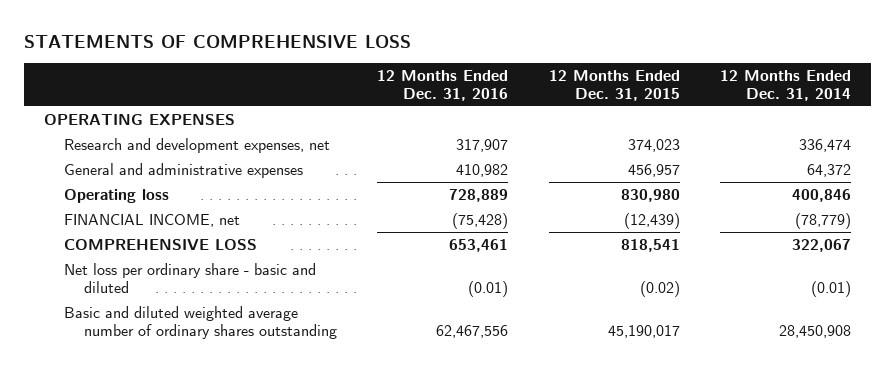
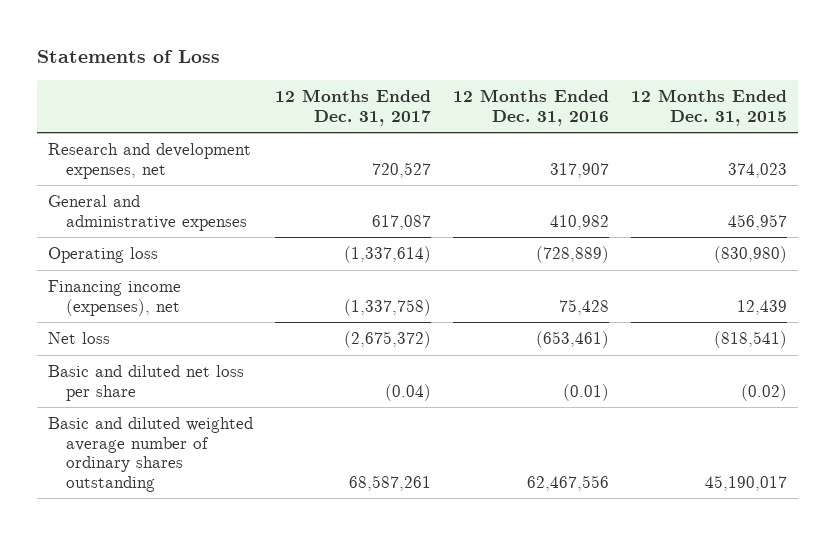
- STATEMENTS OF COMPREHENSIVE LOSS
+ Statements of Loss
- | 12 Months Ended Dec. 31, 2016 | 12 Months Ended Dec. 31, 2015 | 12 Months Ended Dec. 31, 2014
+ | 12 Months Ended Dec. 31, 2017 | 12 Months Ended Dec. 31, 2016 | 12 Months Ended Dec. 31, 2015
- OPERATING EXPENSES
- Operating loss | 728,889 | 830,980 | 400,846
- FINANCIAL INCOME, net | (75,428) | (12,439) | (78,779)
- COMPREHENSIVE LOSS | 653,461 | 818,541 | 322,067
- Net loss per ordinary share - basic and diluted | (0.01) | (0.02) | (0.01)
+ Operating loss | (1,337,614) | (728,889) | (830,980)
+ Financing income (expenses), net | (1,337,758) | 75,428 | 12,439
+ Net loss | (2,675,372) | (653,461) | (818,541)
+ Basic and diluted net loss per share | (0.04) | (0.01) | (0.02)

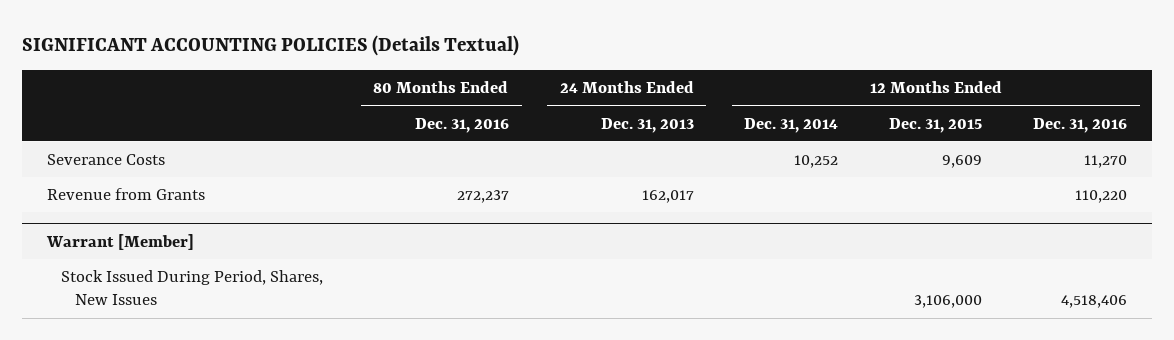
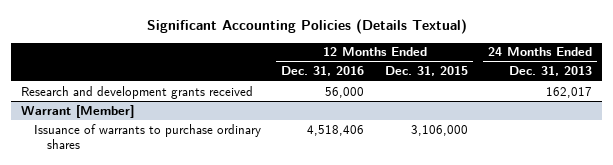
- SIGNIFICANT ACCOUNTING POLICIES (Details Textual)
+ Significant Accounting Policies (Details Textual)
- | 80 Months Ended Dec. 31, 2016 | 24 Months Ended Dec. 31, 2013 | 12 Months Ended Dec. 31, 2014 | 12 Months Ended Dec. 31, 2015 | 12 Months Ended Dec. 31, 2016
+ | 12 Months Ended Dec. 31, 2016 | 12 Months Ended Dec. 31, 2015 | 24 Months Ended Dec. 31, 2013
- Severance Costs | | | 10,252 | 9,609 | 11,270
- Revenue from Grants | 272,237 | 162,017 | | | 110,220
+ Research and development grants received | 56,000 | | 162,017
@ Warrant [Member]
- Stock Issued During Period, Shares, New Issues | | | | 3,106,000 | 4,518,406
+ Issuance of warrants to purchase ordinary shares | 4,518,406 | 3,106,000 |

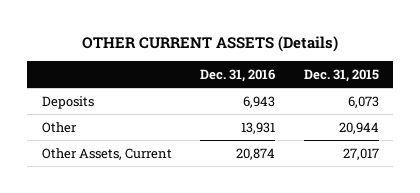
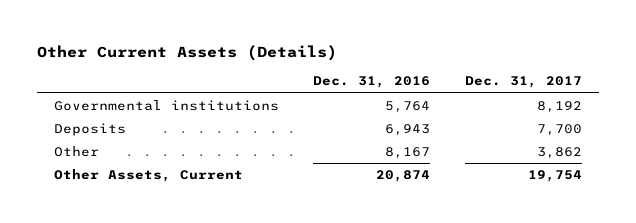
- OTHER CURRENT ASSETS (Details)
+ Other Current Assets (Details)
- | Dec. 31, 2016 | Dec. 31, 2015
+ | Dec. 31, 2016 | Dec. 31, 2017
+ Governmental institutions | 5,764 | 8,192
- Other | 13,931 | 20,944
+ Other | 8,167 | 3,862

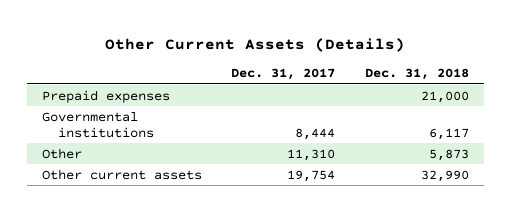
- | Dec. 31, 2016 | Dec. 31, 2017
+ | Dec. 31, 2017 | Dec. 31, 2018
- Governmental institutions | 5,764 | 8,192
- Deposits | 6,943 | 7,700
- Other | 8,167 | 3,862
- Other Assets, Current | 20,874 | 19,754
+ Prepaid expenses | | 21,000
+ Governmental institutions | 8,444 | 6,117
+ Other | 11,310 | 5,873
+ Other current assets | 19,754 | 32,990

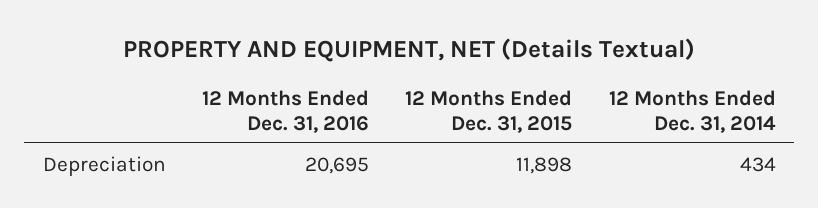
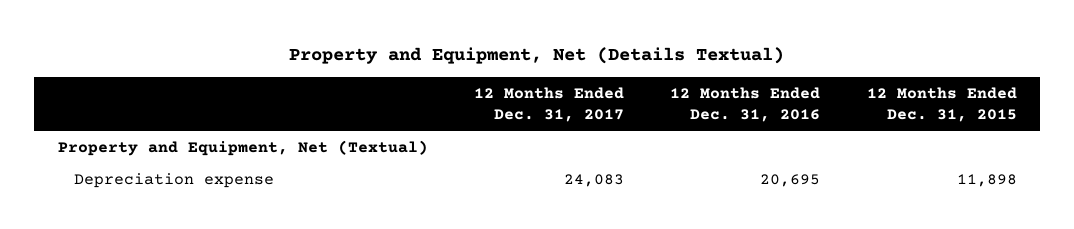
- PROPERTY AND EQUIPMENT, NET (Details Textual)
+ Property and Equipment, Net (Details Textual)
- | 12 Months Ended Dec. 31, 2016 | 12 Months Ended Dec. 31, 2015 | 12 Months Ended Dec. 31, 2014
+ | 12 Months Ended Dec. 31, 2017 | 12 Months Ended Dec. 31, 2016 | 12 Months Ended Dec. 31, 2015
- Depreciation | 20,695 | 11,898 | 434
+ Property and Equipment, Net (Textual)
+ Depreciation expense | 24,083 | 20,695 | 11,898

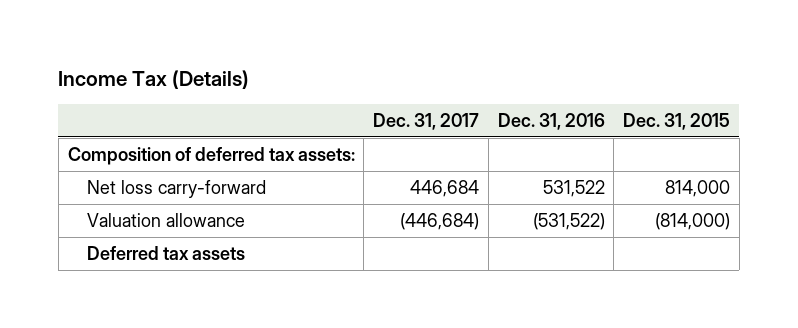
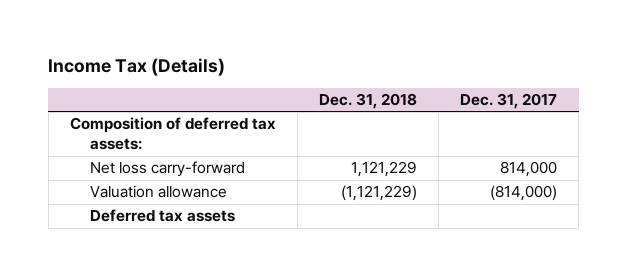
- | Dec. 31, 2017 | Dec. 31, 2016 | Dec. 31, 2015
+ | Dec. 31, 2018 | Dec. 31, 2017
- Net loss carry-forward | 446,684 | 531,522 | 814,000
- Valuation allowance | (446,684) | (531,522) | (814,000)
+ Net loss carry-forward | 1,121,229 | 814,000
+ Valuation allowance | (1,121,229) | (814,000)

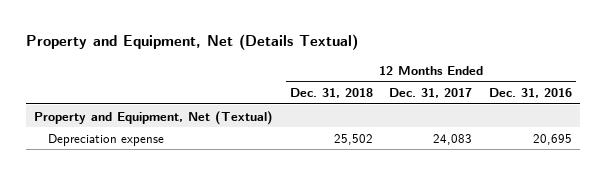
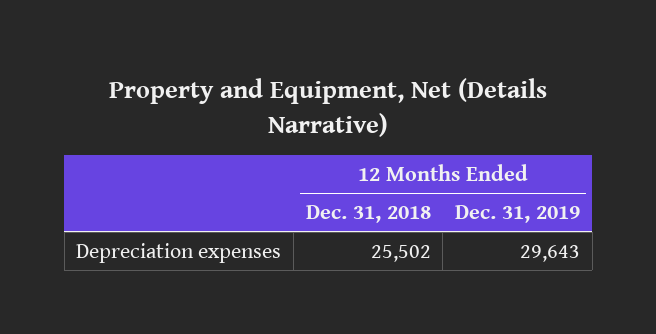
- Property and Equipment, Net (Details Textual)
+ Property and Equipment, Net (Details Narrative)
- | 12 Months Ended Dec. 31, 2018 | 12 Months Ended Dec. 31, 2017 | 12 Months Ended Dec. 31, 2016
+ | 12 Months Ended Dec. 31, 2018 | 12 Months Ended Dec. 31, 2019
- Property and Equipment, Net (Textual)
- Depreciation expense | 25,502 | 24,083 | 20,695
+ Depreciation expenses | 25,502 | 29,643

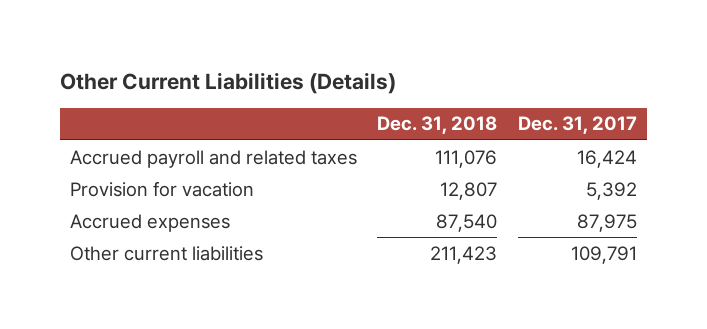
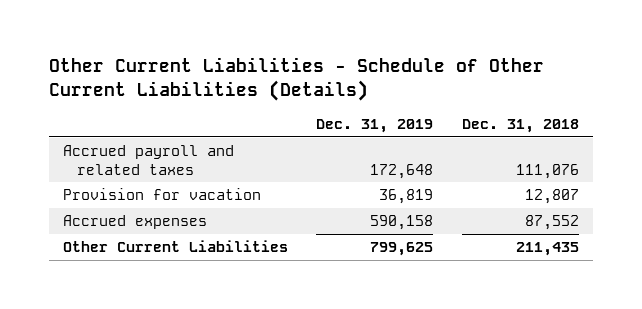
- Other Current Liabilities (Details)
+ Other Current Liabilities - Schedule of Other Current Liabilities (Details)
- | Dec. 31, 2018 | Dec. 31, 2017
+ | Dec. 31, 2019 | Dec. 31, 2018
- Accrued expenses | 87,540 | 87,975
- Other current liabilities | 211,423 | 109,791
+ Accrued expenses | 590,158 | 87,552
+ Other Current Liabilities | 799,625 | 211,435

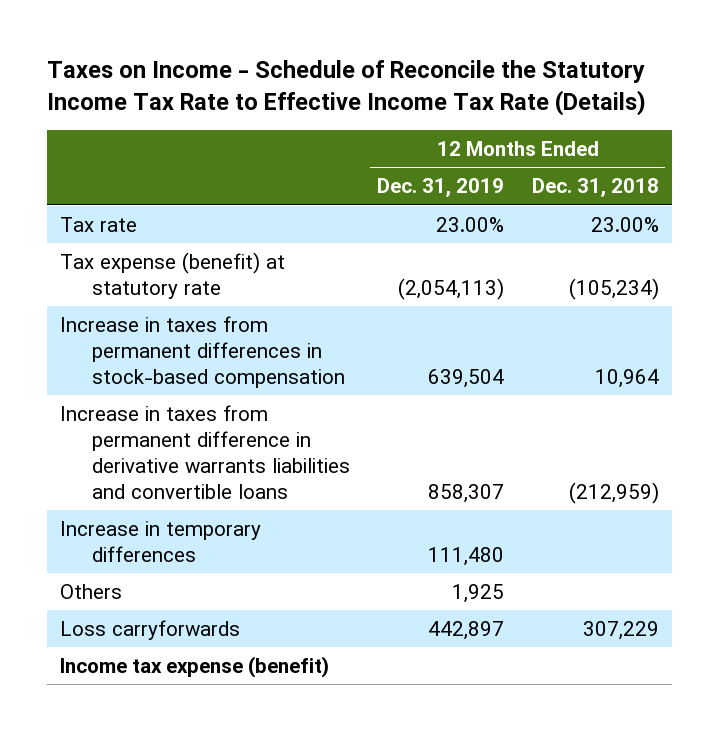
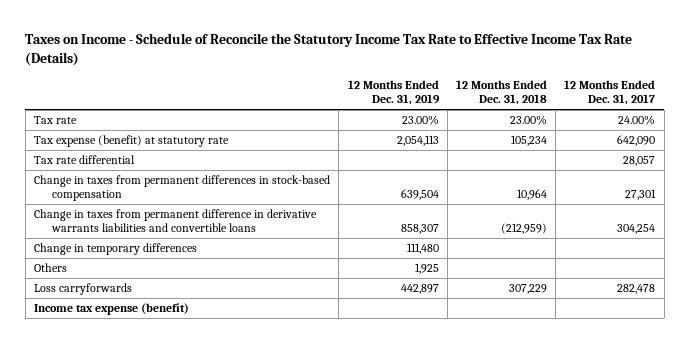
- | 12 Months Ended Dec. 31, 2019 | 12 Months Ended Dec. 31, 2018
+ | 12 Months Ended Dec. 31, 2019 | 12 Months Ended Dec. 31, 2018 | 12 Months Ended Dec. 31, 2017
- Tax expense (benefit) at statutory rate | (2,054,113) | (105,234)
- Increase in taxes from permanent differences in stock-based compensation | 639,504 | 10,964
- Increase in taxes from permanent difference in derivative warrants liabilities and convertible loans | 858,307 | (212,959)
- Increase in temporary differences | 111,480 |
+ Tax expense (benefit) at statutory rate | 2,054,113 | 105,234 | 642,090
+ Tax rate differential | | | 28,057
+ Change in taxes from permanent differences in stock-based compensation | 639,504 | 10,964 | 27,301
+ Change in taxes from permanent difference in derivative warrants liabilities and convertible loans | 858,307 | (212,959) | 304,254
+ Change in temporary differences | 111,480 | |

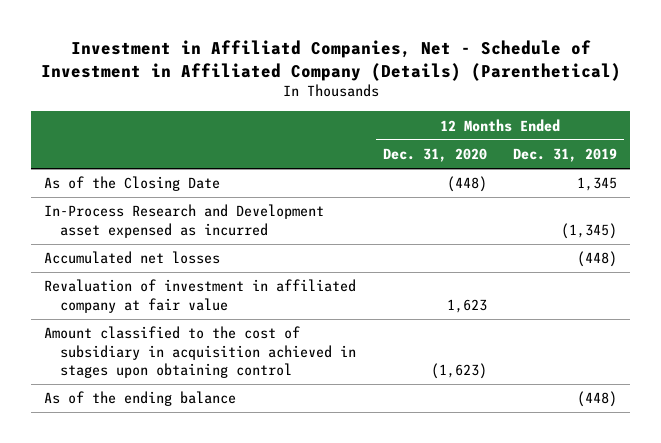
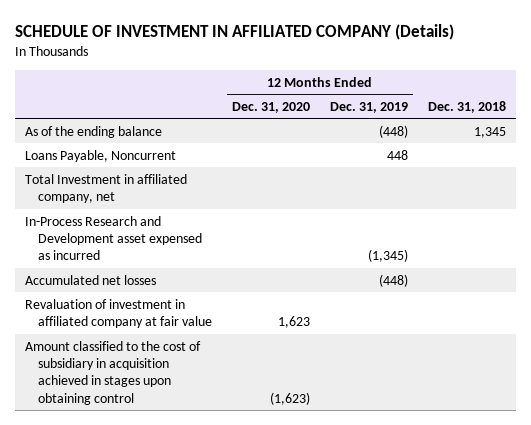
- Investment in Affiliatd Companies, Net - Schedule of Investment in Affiliated Company (Details) (Parenthetical)
+ SCHEDULE OF INVESTMENT IN AFFILIATED COMPANY (Details)
- | 12 Months Ended Dec. 31, 2020 | 12 Months Ended Dec. 31, 2019
+ | 12 Months Ended Dec. 31, 2020 | 12 Months Ended Dec. 31, 2019 | Dec. 31, 2018
- As of the Closing Date | (448) | 1,345
moved up: As of the ending balance | | (448) | 1,345
+ Loans Payable, Noncurrent | | 448 |
+ Total Investment in affiliated company, net

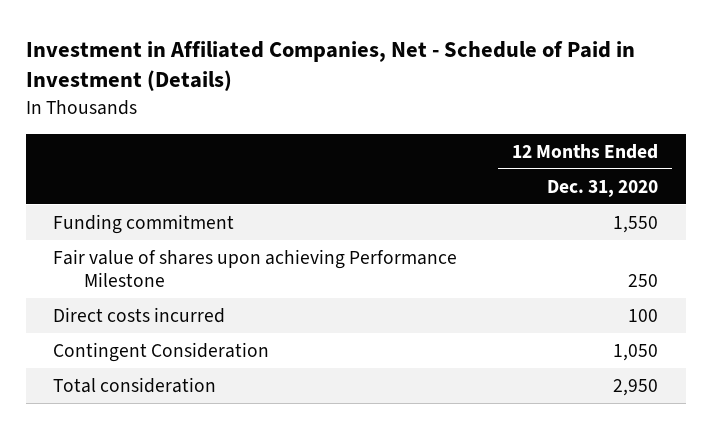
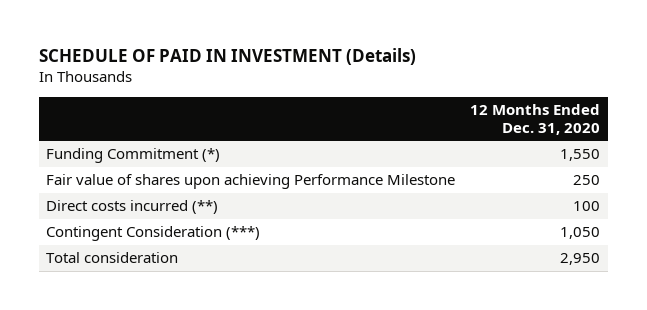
- Investment in Affiliated Companies, Net - Schedule of Paid in Investment (Details)
+ SCHEDULE OF PAID IN INVESTMENT (Details)
- Funding commitment | 1,550
+ Funding Commitment (*) | 1,550
- Direct costs incurred | 100
- Contingent Consideration | 1,050
+ Direct costs incurred (**) | 100
+ Contingent Consideration (***) | 1,050

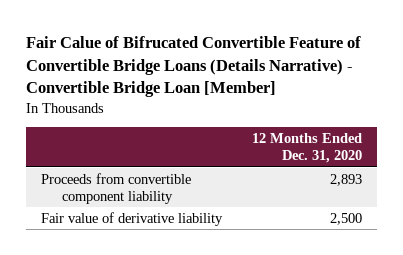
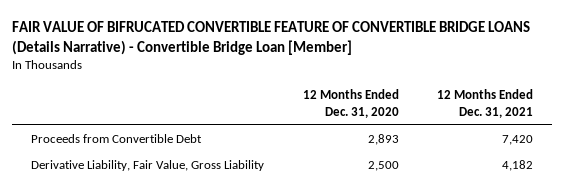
- Fair Calue of Bifrucated Convertible Feature of Convertible Bridge Loans (Details Narrative) - Convertible Bridge Loan [Member]
+ FAIR VALUE OF BIFRUCATED CONVERTIBLE FEATURE OF CONVERTIBLE BRIDGE LOANS (Details Narrative) - Convertible Bridge Loan [Member]
- | 12 Months Ended Dec. 31, 2020
+ | 12 Months Ended Dec. 31, 2020 | 12 Months Ended Dec. 31, 2021
- Proceeds from convertible component liability | 2,893
- Fair value of derivative liability | 2,500
+ Proceeds from Convertible Debt | 2,893 | 7,420
+ Derivative Liability, Fair Value, Gross Liability | 2,500 | 4,182

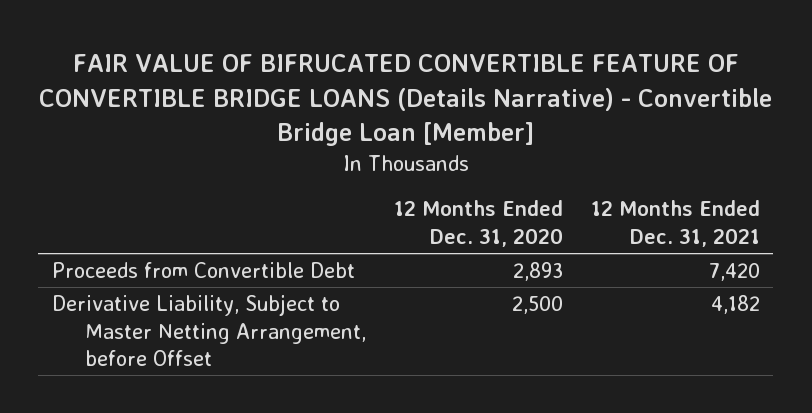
- Derivative Liability, Fair Value, Gross Liability | 2,500 | 4,182
+ Derivative Liability, Subject to Master Netting Arrangement, before Offset | 2,500 | 4,182

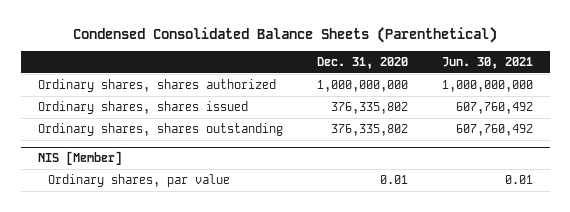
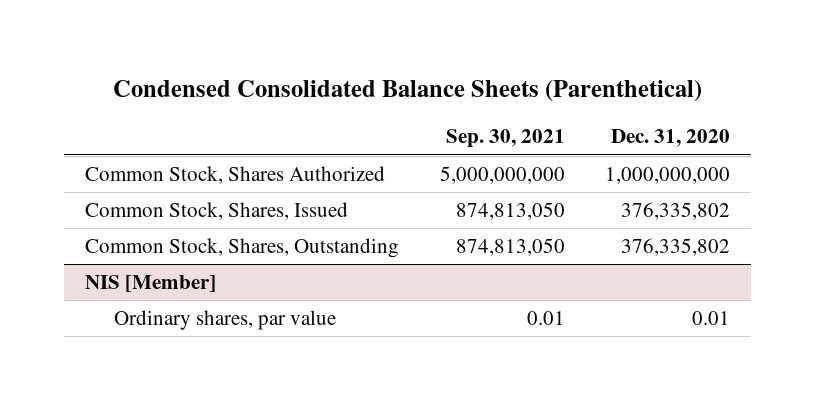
- | Dec. 31, 2020 | Jun. 30, 2021
+ | Sep. 30, 2021 | Dec. 31, 2020
- Ordinary shares, shares authorized | 1,000,000,000 | 1,000,000,000
- Ordinary shares, shares issued | 376,335,802 | 607,760,492
- Ordinary shares, shares outstanding | 376,335,802 | 607,760,492
+ Common Stock, Shares Authorized | 5,000,000,000 | 1,000,000,000
+ Common Stock, Shares, Issued | 874,813,050 | 376,335,802
+ Common Stock, Shares, Outstanding | 874,813,050 | 376,335,802

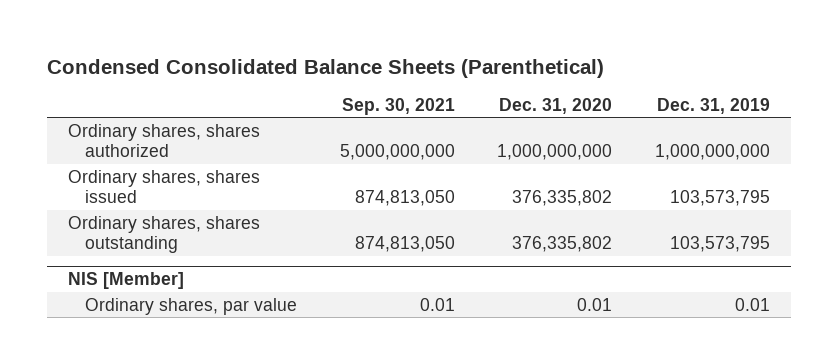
- | Sep. 30, 2021 | Dec. 31, 2020
+ | Sep. 30, 2021 | Dec. 31, 2020 | Dec. 31, 2019
- Common Stock, Shares Authorized | 5,000,000,000 | 1,000,000,000
- Common Stock, Shares, Issued | 874,813,050 | 376,335,802
- Common Stock, Shares, Outstanding | 874,813,050 | 376,335,802
+ Ordinary shares, shares authorized | 5,000,000,000 | 1,000,000,000 | 1,000,000,000
+ Ordinary shares, shares issued | 874,813,050 | 376,335,802 | 103,573,795
+ Ordinary shares, shares outstanding | 874,813,050 | 376,335,802 | 103,573,795

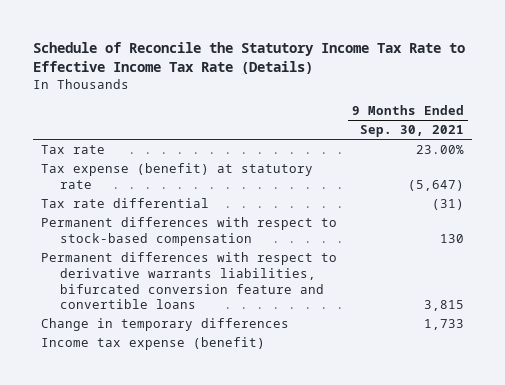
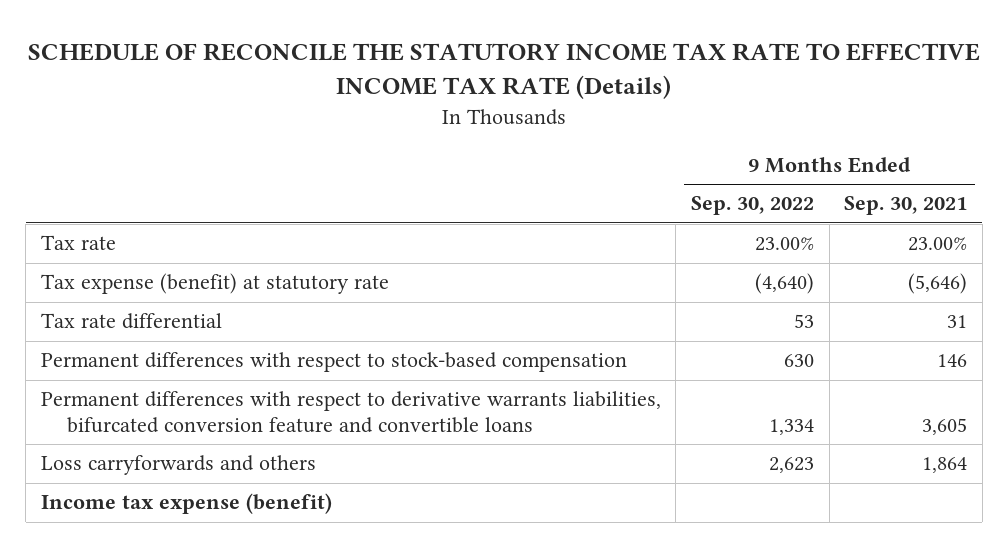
- Schedule of Reconcile the Statutory Income Tax Rate to Effective Income Tax Rate (Details)
+ SCHEDULE OF RECONCILE THE STATUTORY INCOME TAX RATE TO EFFECTIVE INCOME TAX RATE (Details)
- | 9 Months Ended Sep. 30, 2021
+ | 9 Months Ended Sep. 30, 2022 | 9 Months Ended Sep. 30, 2021
- Tax expense (benefit) at statutory rate | (5,647)
- Tax rate differential | (31)
- Permanent differences with respect to stock-based compensation | 130
- Permanent differences with respect to derivative warrants liabilities, bifurcated conversion feature and convertible loans | 3,815
- Change in temporary differences | 1,733
+ Tax expense (benefit) at statutory rate | (4,640) | (5,646)
+ Tax rate differential | 53 | 31
+ Permanent differences with respect to stock-based compensation | 630 | 146
+ Permanent differences with respect to derivative warrants liabilities, bifurcated conversion feature and convertible loans | 1,334 | 3,605
+ Loss carryforwards and others | 2,623 | 1,864

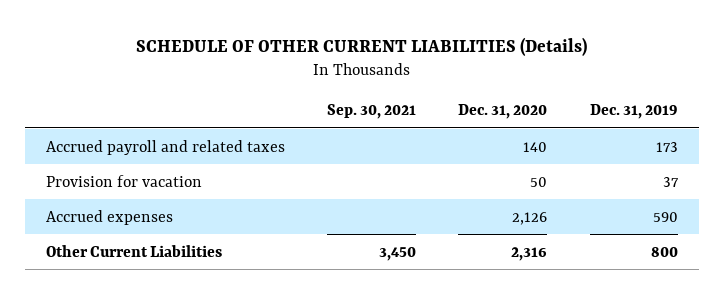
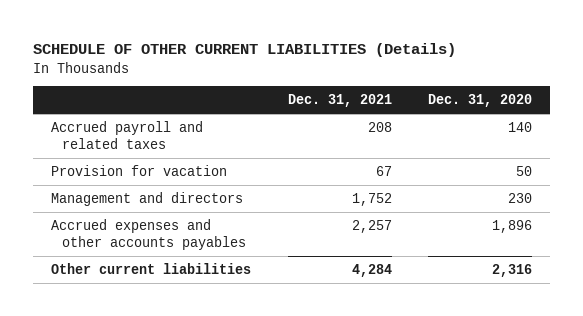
- | Sep. 30, 2021 | Dec. 31, 2020 | Dec. 31, 2019
+ | Dec. 31, 2021 | Dec. 31, 2020
- Accrued expenses | | 2,126 | 590
- Other Current Liabilities | 3,450 | 2,316 | 800
+ Management and directors | 1,752 | 230
+ Accrued expenses and other accounts payables | 2,257 | 1,896
+ Other current liabilities | 4,284 | 2,316

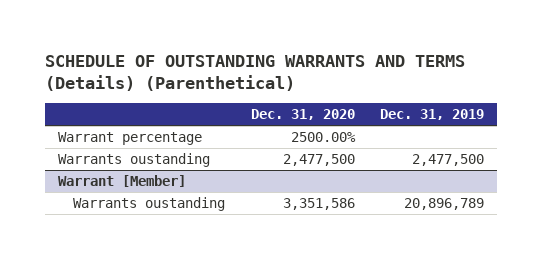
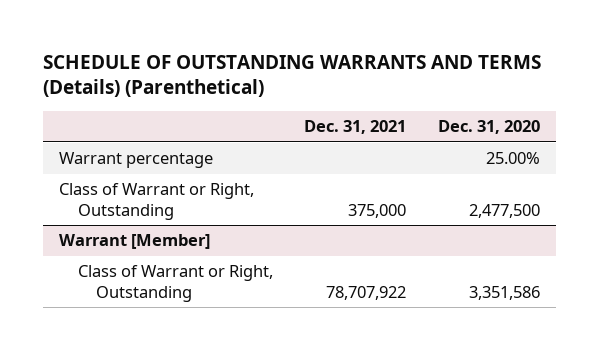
- | Dec. 31, 2020 | Dec. 31, 2019
+ | Dec. 31, 2021 | Dec. 31, 2020
- Warrant percentage | 2500.00% |
- Warrants oustanding | 2,477,500 | 2,477,500
+ Warrant percentage | | 25.00%
+ Class of Warrant or Right, Outstanding | 375,000 | 2,477,500
@ Warrant [Member]
- Warrants oustanding | 3,351,586 | 20,896,789
+ Class of Warrant or Right, Outstanding | 78,707,922 | 3,351,586

